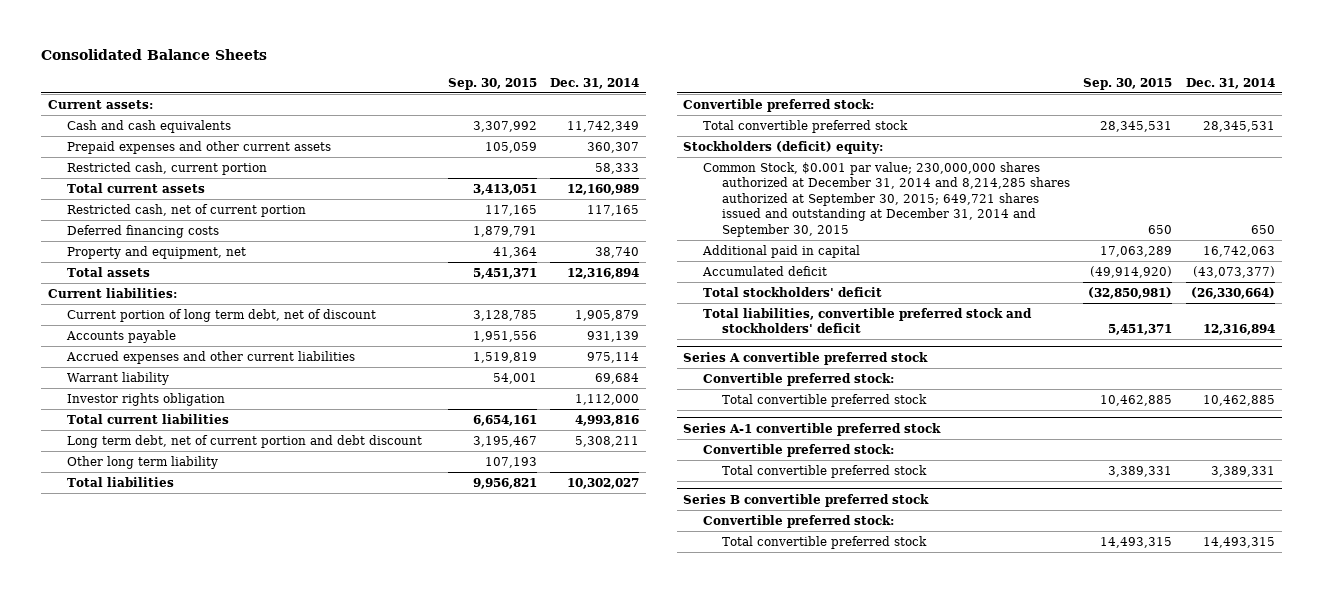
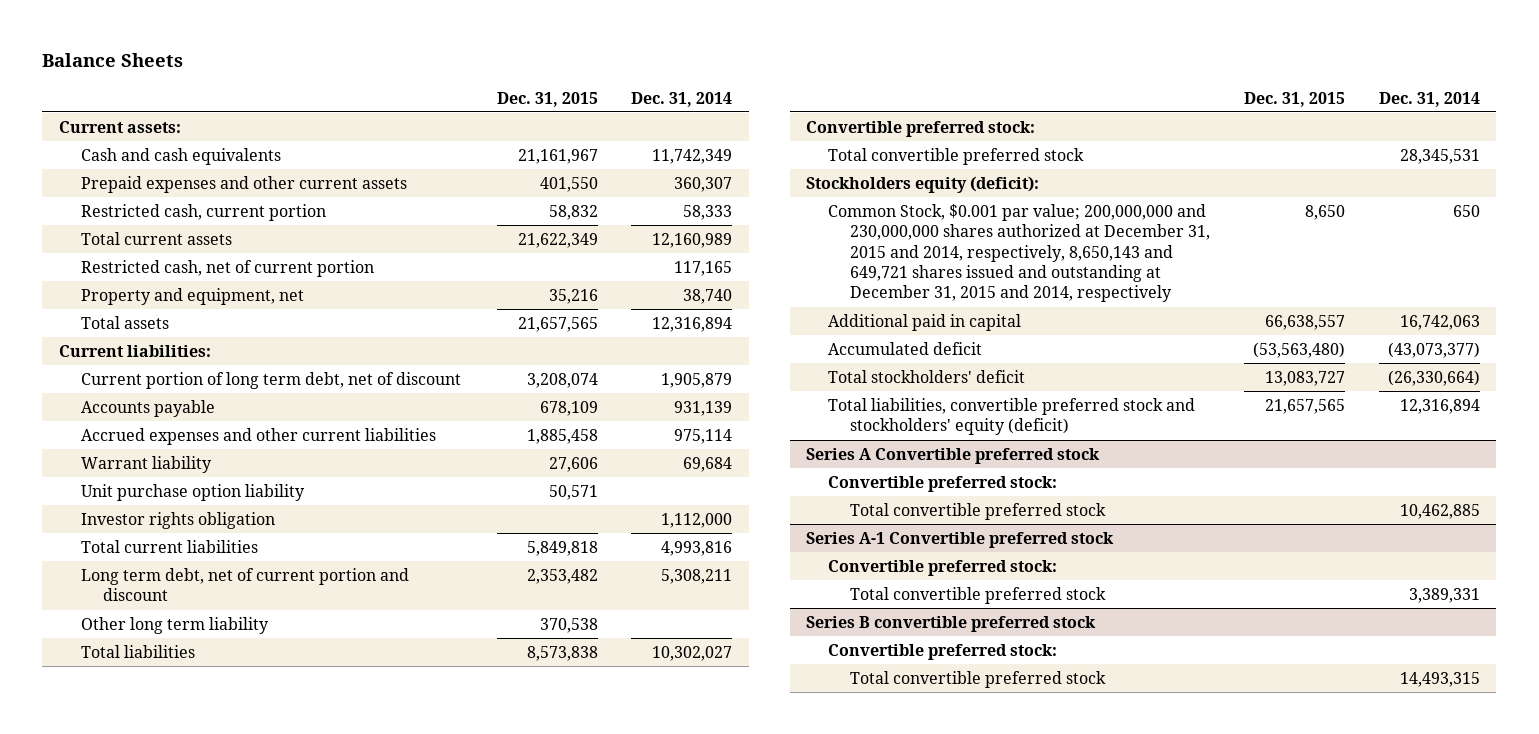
- Consolidated Balance Sheets
+ Balance Sheets
- | Sep. 30, 2015 | Dec. 31, 2014
+ | Dec. 31, 2015 | Dec. 31, 2014
- Deferred financing costs | 1,879,791 |
+ Unit purchase option liability | 50,571 |
- Long term debt, net of current portion and debt discount | 3,195,467 | 5,308,211
+ Long term debt, net of current portion and discount | 2,353,482 | 5,308,211
- Stockholders (deficit) equity:
- Common Stock, $0.001 par value; 230,000,000 shares authorized at December 31, 2014 and 8,214,285 shares authorized at September 30, 2015; 649,721 shares issued and outstanding at December 31, 2014 and September 30, 2015 | 650 | 650
+ Stockholders equity (deficit):
+ Common Stock, $0.001 par value; 200,000,000 and 230,000,000 shares authorized at December 31, 2015 and 2014, respectively, 8,650,143 and 649,721 shares issued and outstanding at December 31, 2015 and 2014, respectively | 8,650 | 650
- Total liabilities, convertible preferred stock and stockholders' deficit | 5,451,371 | 12,316,894
- Series A convertible preferred stock
+ Total liabilities, convertible preferred stock and stockholders' equity (deficit) | 21,657,565 | 12,316,894
+ Series A Convertible preferred stock
- Series A-1 convertible preferred stock
+ Series A-1 Convertible preferred stock

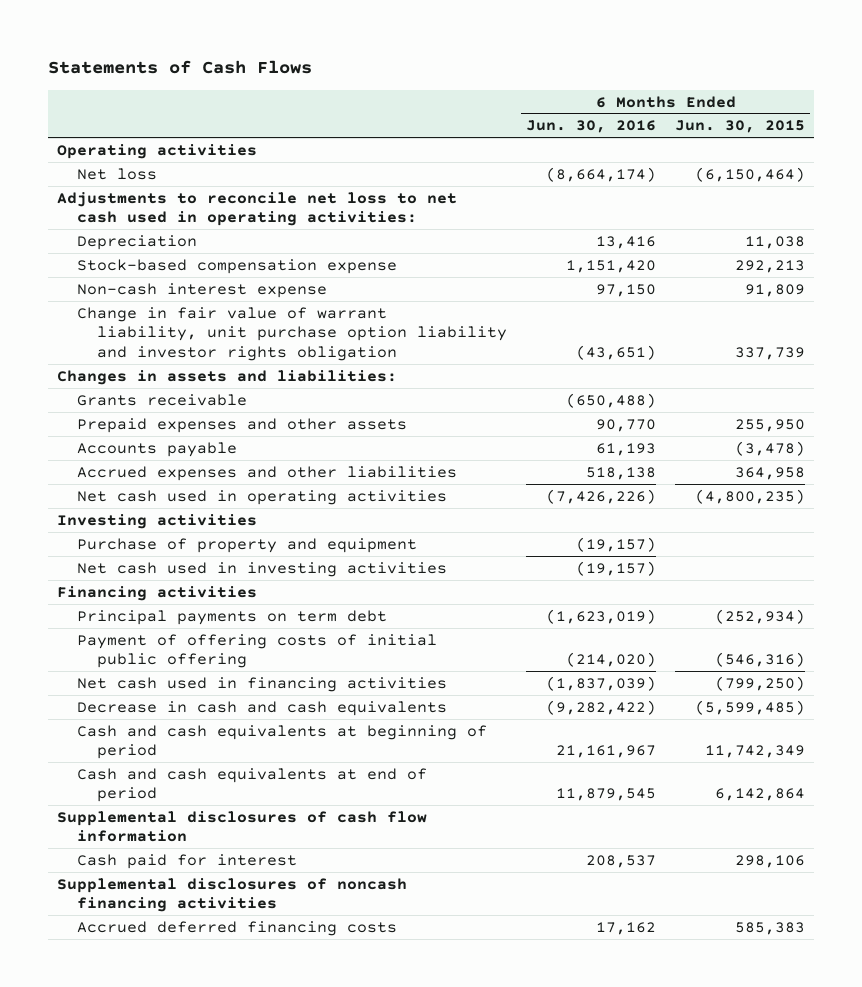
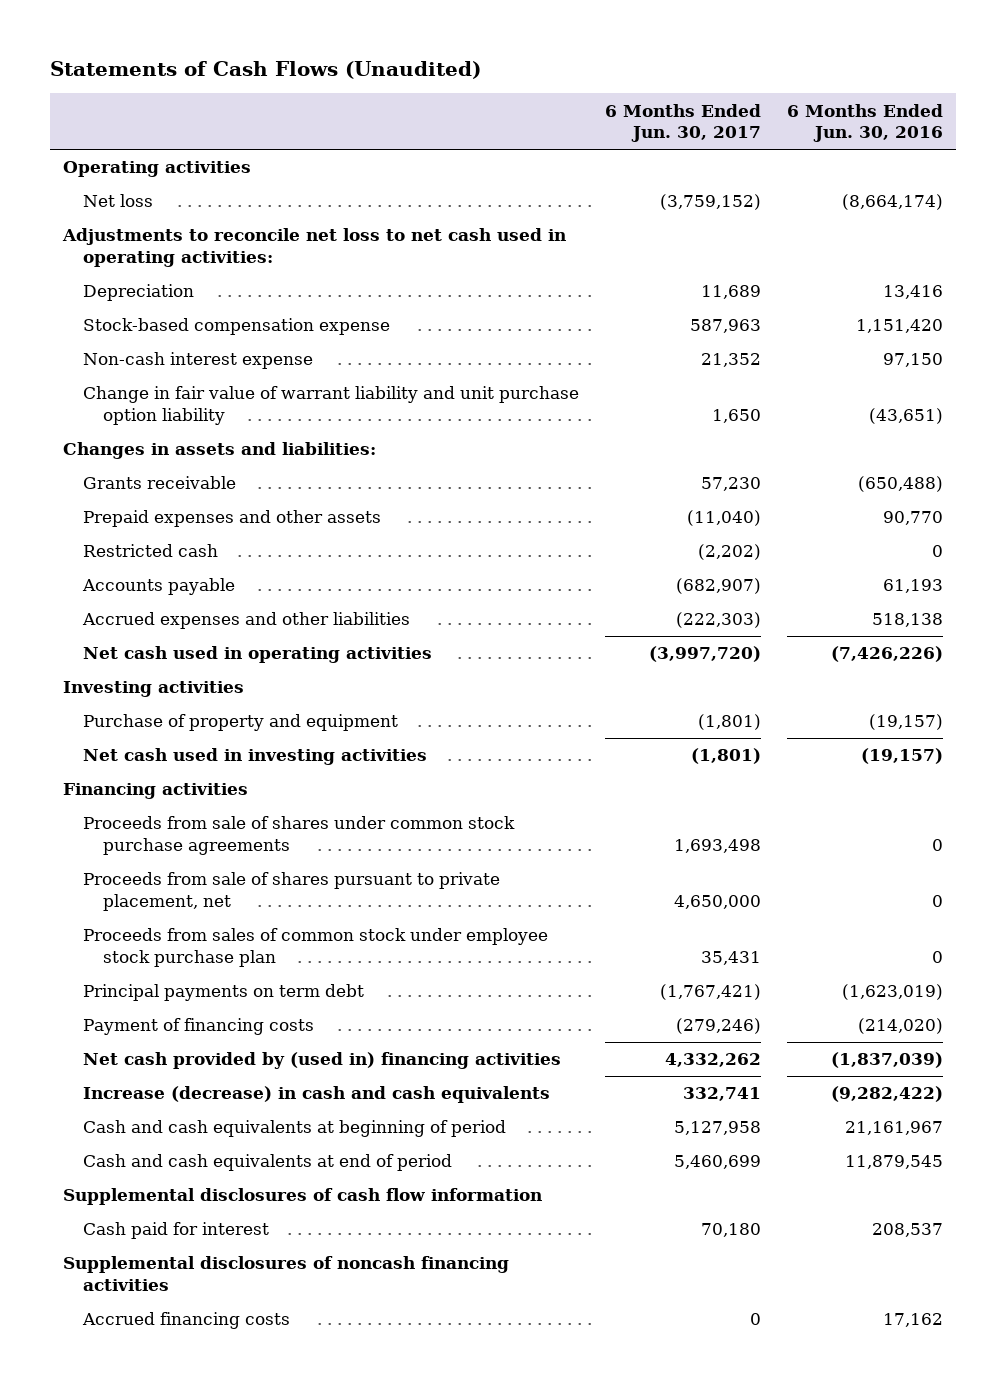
- Statements of Cash Flows
+ Statements of Cash Flows (Unaudited)
- | 6 Months Ended Jun. 30, 2016 | 6 Months Ended Jun. 30, 2015
+ | 6 Months Ended Jun. 30, 2017 | 6 Months Ended Jun. 30, 2016
- Change in fair value of warrant liability, unit purchase option liability and investor rights obligation | (43,651) | 337,739
+ Change in fair value of warrant liability and unit purchase option liability | 1,650 | (43,651)
+ Restricted cash | (2,202) | 0
+ Proceeds from sale of shares under common stock purchase agreements | 1,693,498 | 0
+ Proceeds from sale of shares pursuant to private placement, net | 4,650,000 | 0
+ Proceeds from sales of common stock under employee stock purchase plan | 35,431 | 0
- Payment of offering costs of initial public offering | (214,020) | (546,316)
- Net cash used in financing activities | (1,837,039) | (799,250)
- Decrease in cash and cash equivalents | (9,282,422) | (5,599,485)
+ Payment of financing costs | (279,246) | (214,020)
+ Net cash provided by (used in) financing activities | 4,332,262 | (1,837,039)
+ Increase (decrease) in cash and cash equivalents | 332,741 | (9,282,422)
- Accrued deferred financing costs | 17,162 | 585,383
+ Accrued financing costs | 0 | 17,162

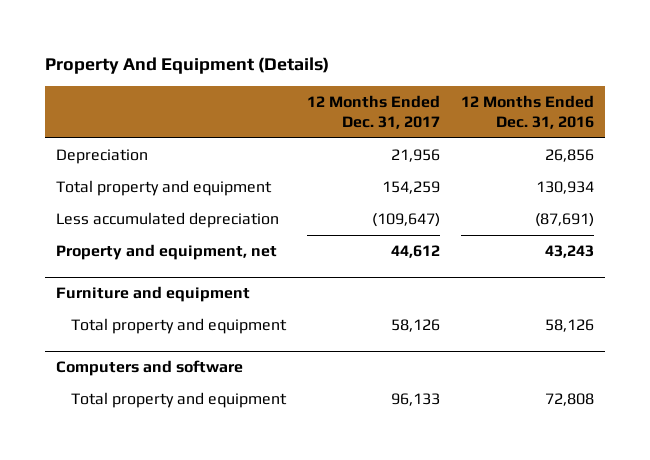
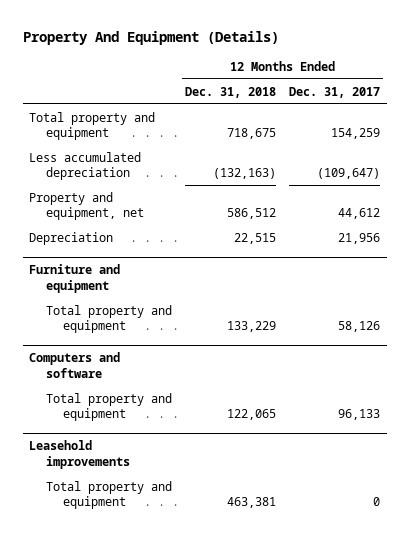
- | 12 Months Ended Dec. 31, 2017 | 12 Months Ended Dec. 31, 2016
+ | 12 Months Ended Dec. 31, 2018 | 12 Months Ended Dec. 31, 2017
moved down: Depreciation | 22,515 | 21,956
+ Leasehold improvements
+ Total property and equipment | 463,381 | 0

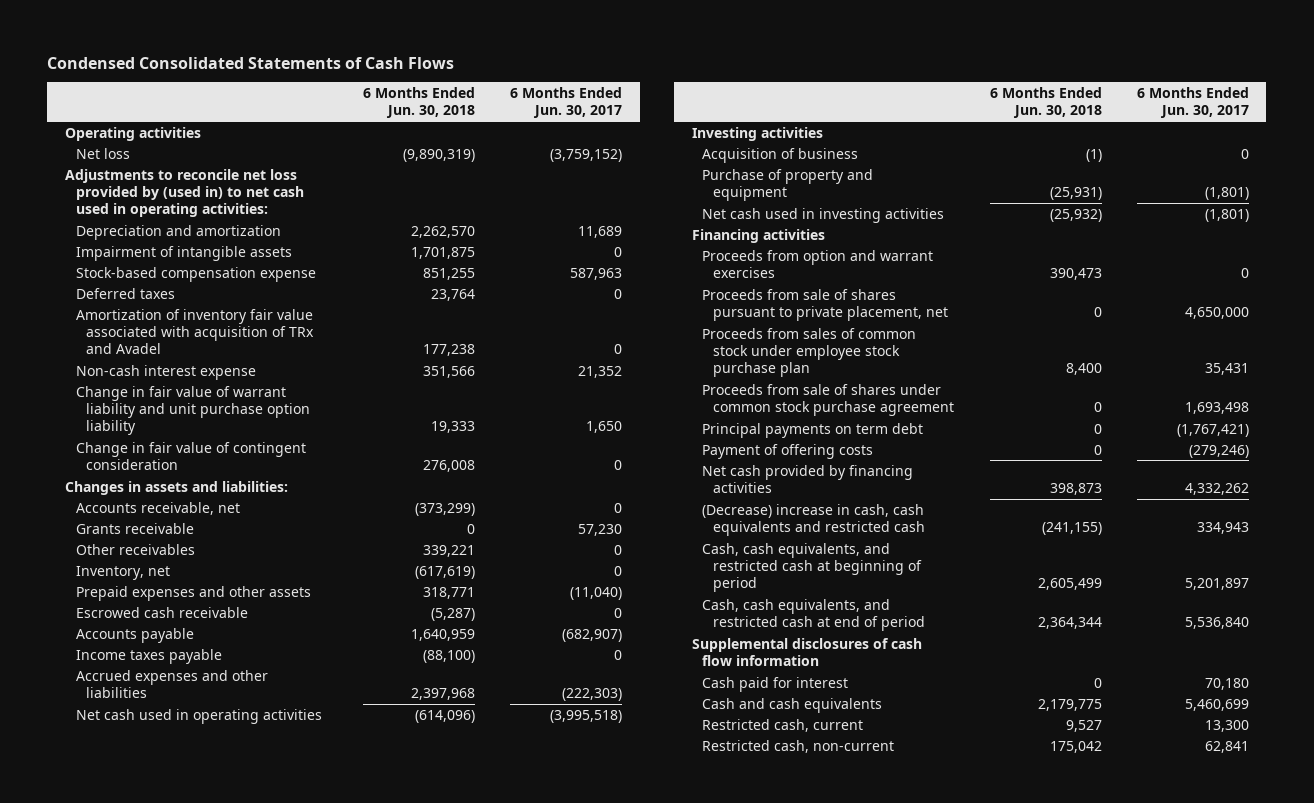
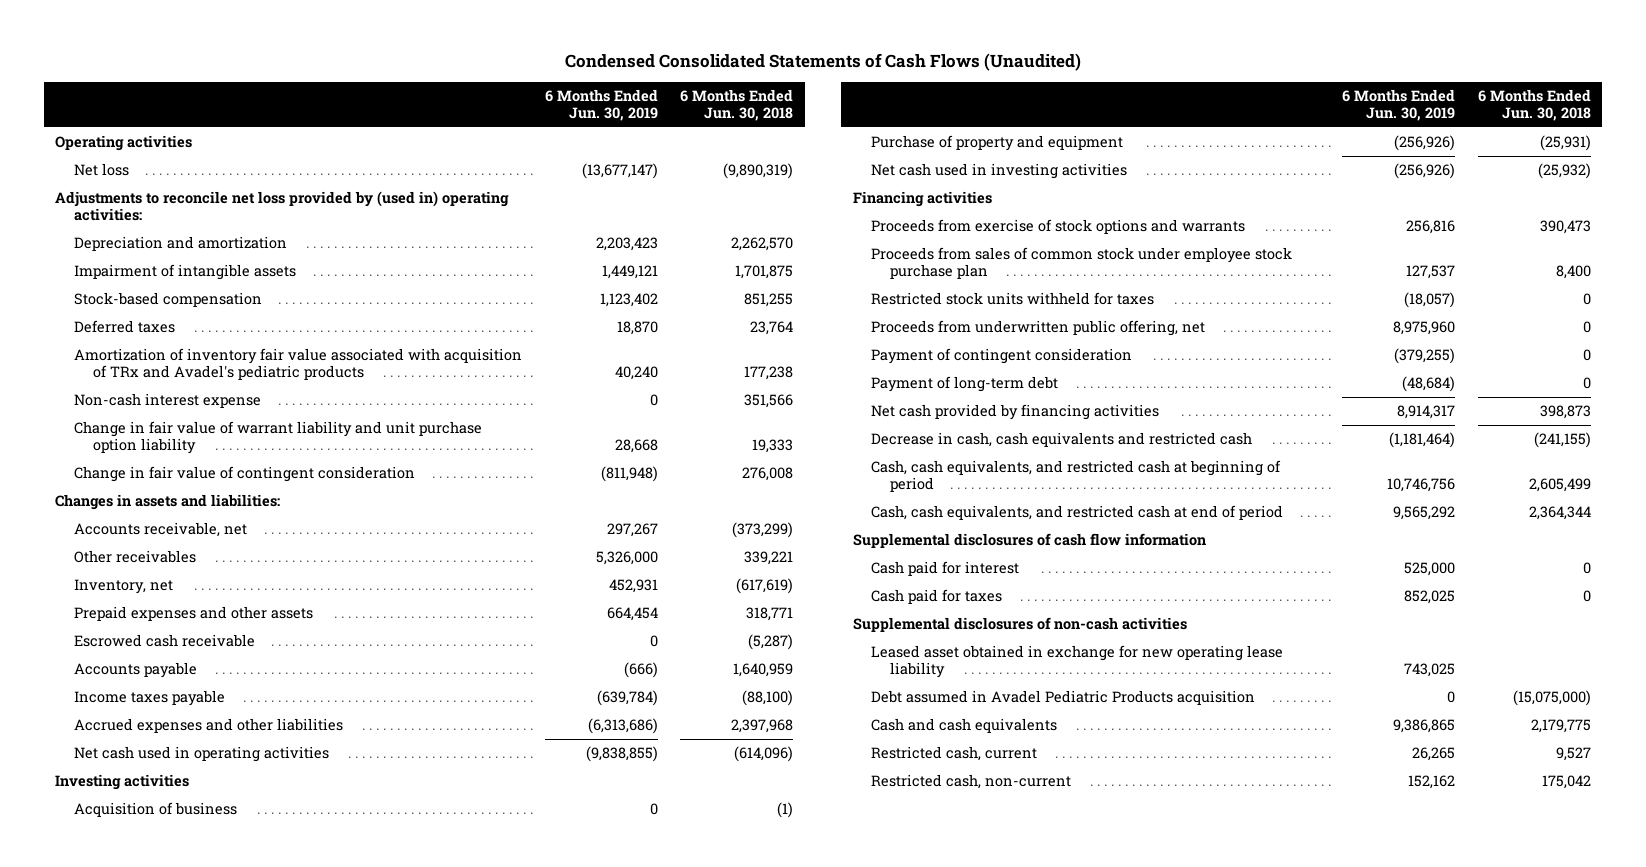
- Condensed Consolidated Statements of Cash Flows
+ Condensed Consolidated Statements of Cash Flows (Unaudited)
- | 6 Months Ended Jun. 30, 2018 | 6 Months Ended Jun. 30, 2017
+ | 6 Months Ended Jun. 30, 2019 | 6 Months Ended Jun. 30, 2018
- Adjustments to reconcile net loss provided by (used in) to net cash used in operating activities:
+ Adjustments to reconcile net loss provided by (used in) operating activities:
- Stock-based compensation expense | 851,255 | 587,963
+ Stock-based compensation | 1,123,402 | 851,255
- Amortization of inventory fair value associated with acquisition of TRx and Avadel | 177,238 | 0
+ Amortization of inventory fair value associated with acquisition of TRx and Avadel's pediatric products | 40,240 | 177,238
- Grants receivable | 0 | 57,230
- Proceeds from option and warrant exercises | 390,473 | 0
- Proceeds from sale of shares pursuant to private placement, net | 0 | 4,650,000
+ Proceeds from exercise of stock options and warrants | 256,816 | 390,473
- Proceeds from sale of shares under common stock purchase agreement | 0 | 1,693,498
- Principal payments on term debt | 0 | (1,767,421)
- Payment of offering costs | 0 | (279,246)
+ Restricted stock units withheld for taxes | (18,057) | 0
+ Proceeds from underwritten public offering, net | 8,975,960 | 0
+ Payment of contingent consideration | (379,255) | 0
+ Payment of long-term debt | (48,684) | 0
- (Decrease) increase in cash, cash equivalents and restricted cash | (241,155) | 334,943
+ Decrease in cash, cash equivalents and restricted cash | (1,181,464) | (241,155)
+ Cash paid for taxes | 852,025 | 0
+ Supplemental disclosures of non-cash activities
+ Leased asset obtained in exchange for new operating lease liability | 743,025 |
+ Debt assumed in Avadel Pediatric Products acquisition | 0 | (15,075,000)

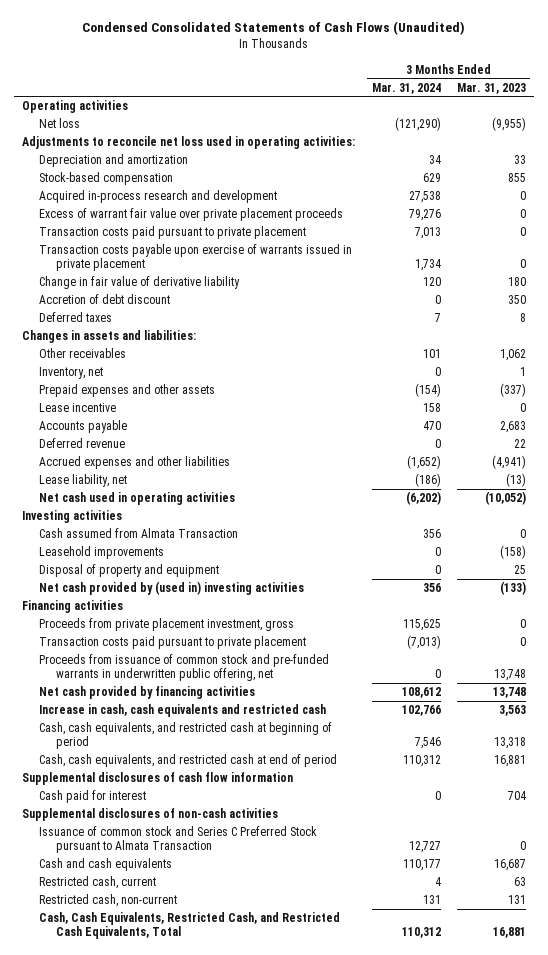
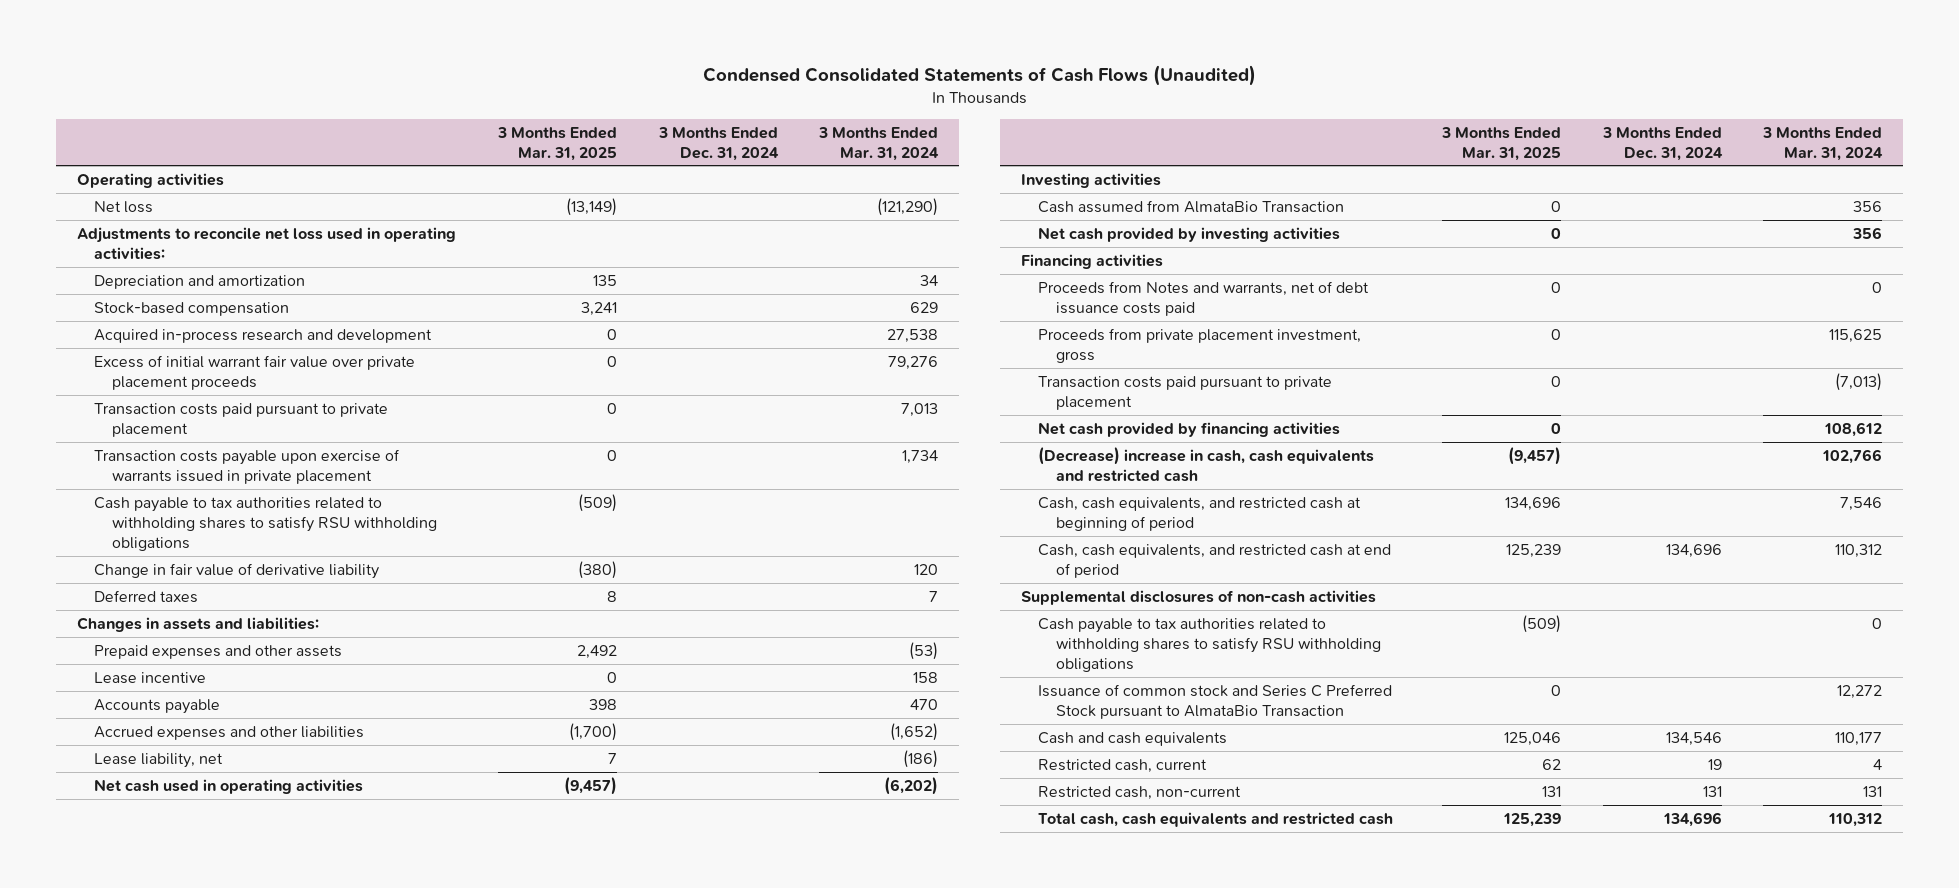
- | 3 Months Ended Mar. 31, 2024 | 3 Months Ended Mar. 31, 2023
+ | 3 Months Ended Mar. 31, 2025 | 3 Months Ended Dec. 31, 2024 | 3 Months Ended Mar. 31, 2024
- Excess of warrant fair value over private placement proceeds | 79,276 | 0
+ Excess of initial warrant fair value over private placement proceeds | 0 | | 79,276
+ Cash payable to tax authorities related to withholding shares to satisfy RSU withholding obligations | (509) | |
- Accretion of debt discount | 0 | 350
- Other receivables | 101 | 1,062
- Inventory, net | 0 | 1
- Prepaid expenses and other assets | (154) | (337)
+ Prepaid expenses and other assets | 2,492 | | (53)
- Deferred revenue | 0 | 22
- Cash assumed from Almata Transaction | 356 | 0
- Leasehold improvements | 0 | (158)
- Disposal of property and equipment | 0 | 25
- Net cash provided by (used in) investing activities | 356 | (133)
+ Cash assumed from AlmataBio Transaction | 0 | | 356
+ Net cash provided by investing activities | 0 | | 356
+ Proceeds from Notes and warrants, net of debt issuance costs paid | 0 | | 0
- Proceeds from issuance of common stock and pre-funded warrants in underwritten public offering, net | 0 | 13,748
- Increase in cash, cash equivalents and restricted cash | 102,766 | 3,563
+ (Decrease) increase in cash, cash equivalents and restricted cash | (9,457) | | 102,766
- Supplemental disclosures of cash flow information
- Cash paid for interest | 0 | 704
- Issuance of common stock and Series C Preferred Stock pursuant to Almata Transaction | 12,727 | 0
+ Cash payable to tax authorities related to withholding shares to satisfy RSU withholding obligations | (509) | | 0
+ Issuance of common stock and Series C Preferred Stock pursuant to AlmataBio Transaction | 0 | | 12,272
- Cash, Cash Equivalents, Restricted Cash, and Restricted Cash Equivalents, Total | 110,312 | 16,881
+ Total cash, cash equivalents and restricted cash | 125,239 | 134,696 | 110,312

